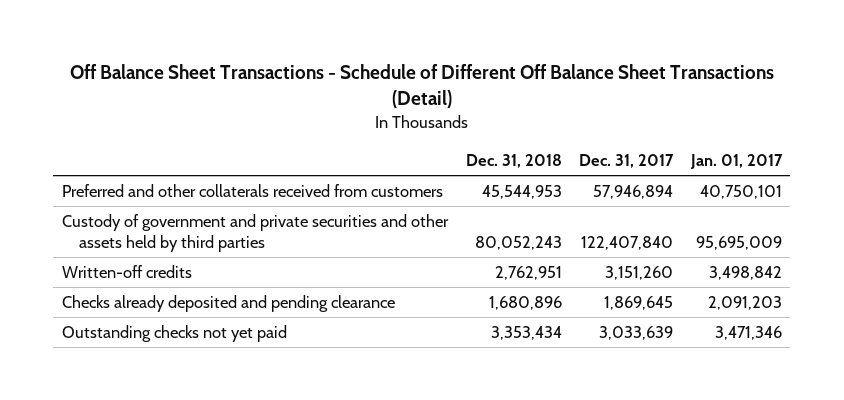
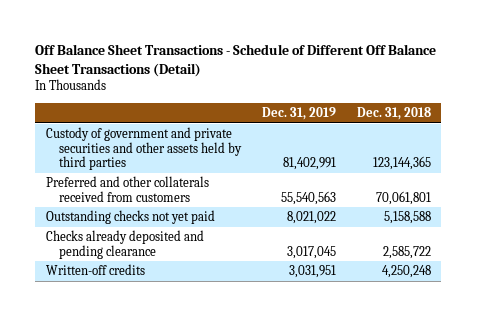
- | Dec. 31, 2018 | Dec. 31, 2017 | Jan. 01, 2017
+ | Dec. 31, 2019 | Dec. 31, 2018
- Preferred and other collaterals received from customers | 45,544,953 | 57,946,894 | 40,750,101
- Custody of government and private securities and other assets held by third parties | 80,052,243 | 122,407,840 | 95,695,009
- Written-off credits | 2,762,951 | 3,151,260 | 3,498,842
- Checks already deposited and pending clearance | 1,680,896 | 1,869,645 | 2,091,203
- Outstanding checks not yet paid | 3,353,434 | 3,033,639 | 3,471,346
+ Custody of government and private securities and other assets held by third parties | 81,402,991 | 123,144,365
+ Preferred and other collaterals received from customers | 55,540,563 | 70,061,801
+ Outstanding checks not yet paid | 8,021,022 | 5,158,588
+ Checks already deposited and pending clearance | 3,017,045 | 2,585,722
+ Written-off credits | 3,031,951 | 4,250,248

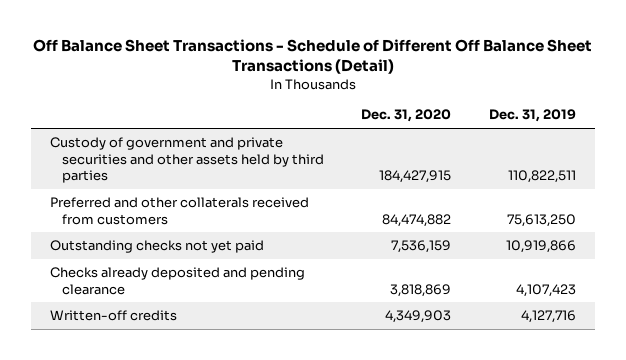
- | Dec. 31, 2019 | Dec. 31, 2018
+ | Dec. 31, 2020 | Dec. 31, 2019
- Custody of government and private securities and other assets held by third parties | 81,402,991 | 123,144,365
- Preferred and other collaterals received from customers | 55,540,563 | 70,061,801
- Outstanding checks not yet paid | 8,021,022 | 5,158,588
- Checks already deposited and pending clearance | 3,017,045 | 2,585,722
- Written-off credits | 3,031,951 | 4,250,248
+ Custody of government and private securities and other assets held by third parties | 184,427,915 | 110,822,511
+ Preferred and other collaterals received from customers | 84,474,882 | 75,613,250
+ Outstanding checks not yet paid | 7,536,159 | 10,919,866
+ Checks already deposited and pending clearance | 3,818,869 | 4,107,423
+ Written-off credits | 4,349,903 | 4,127,716

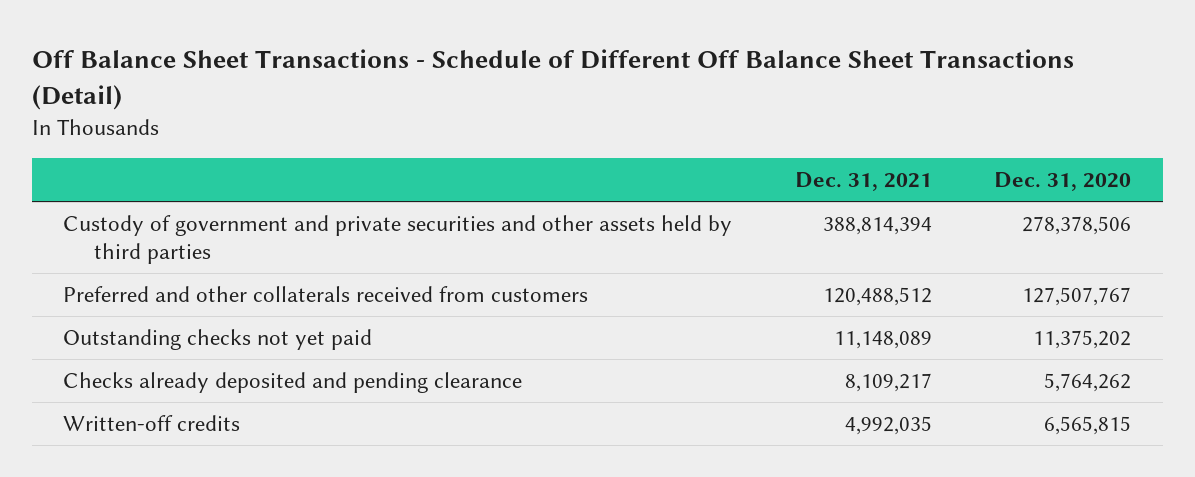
- | Dec. 31, 2020 | Dec. 31, 2019
+ | Dec. 31, 2021 | Dec. 31, 2020
- Custody of government and private securities and other assets held by third parties | 184,427,915 | 110,822,511
- Preferred and other collaterals received from customers | 84,474,882 | 75,613,250
- Outstanding checks not yet paid | 7,536,159 | 10,919,866
- Checks already deposited and pending clearance | 3,818,869 | 4,107,423
- Written-off credits | 4,349,903 | 4,127,716
+ Custody of government and private securities and other assets held by third parties | 388,814,394 | 278,378,506
+ Preferred and other collaterals received from customers | 120,488,512 | 127,507,767
+ Outstanding checks not yet paid | 11,148,089 | 11,375,202
+ Checks already deposited and pending clearance | 8,109,217 | 5,764,262
+ Written-off credits | 4,992,035 | 6,565,815

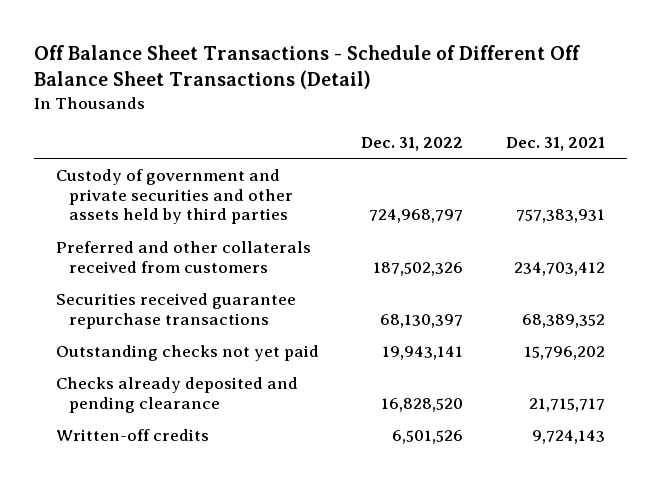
- | Dec. 31, 2021 | Dec. 31, 2020
+ | Dec. 31, 2022 | Dec. 31, 2021
- Custody of government and private securities and other assets held by third parties | 388,814,394 | 278,378,506
- Preferred and other collaterals received from customers | 120,488,512 | 127,507,767
- Outstanding checks not yet paid | 11,148,089 | 11,375,202
- Checks already deposited and pending clearance | 8,109,217 | 5,764,262
- Written-off credits | 4,992,035 | 6,565,815
+ Custody of government and private securities and other assets held by third parties | 724,968,797 | 757,383,931
+ Preferred and other collaterals received from customers | 187,502,326 | 234,703,412
+ Securities received guarantee repurchase transactions | 68,130,397 | 68,389,352
+ Outstanding checks not yet paid | 19,943,141 | 15,796,202
+ Checks already deposited and pending clearance | 16,828,520 | 21,715,717
+ Written-off credits | 6,501,526 | 9,724,143

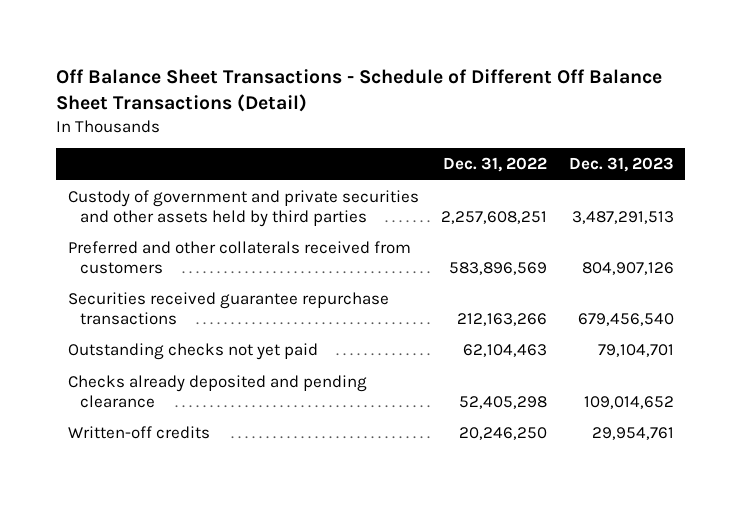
- | Dec. 31, 2022 | Dec. 31, 2021
+ | Dec. 31, 2022 | Dec. 31, 2023
- Custody of government and private securities and other assets held by third parties | 724,968,797 | 757,383,931
- Preferred and other collaterals received from customers | 187,502,326 | 234,703,412
- Securities received guarantee repurchase transactions | 68,130,397 | 68,389,352
- Outstanding checks not yet paid | 19,943,141 | 15,796,202
- Checks already deposited and pending clearance | 16,828,520 | 21,715,717
- Written-off credits | 6,501,526 | 9,724,143
+ Custody of government and private securities and other assets held by third parties | 2,257,608,251 | 3,487,291,513
+ Preferred and other collaterals received from customers | 583,896,569 | 804,907,126
+ Securities received guarantee repurchase transactions | 212,163,266 | 679,456,540
+ Outstanding checks not yet paid | 62,104,463 | 79,104,701
+ Checks already deposited and pending clearance | 52,405,298 | 109,014,652
+ Written-off credits | 20,246,250 | 29,954,761

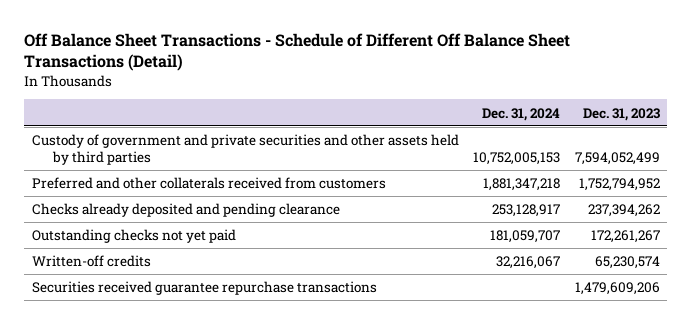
- | Dec. 31, 2022 | Dec. 31, 2023
+ | Dec. 31, 2024 | Dec. 31, 2023
- Custody of government and private securities and other assets held by third parties | 2,257,608,251 | 3,487,291,513
- Preferred and other collaterals received from customers | 583,896,569 | 804,907,126
- Securities received guarantee repurchase transactions | 212,163,266 | 679,456,540
- Outstanding checks not yet paid | 62,104,463 | 79,104,701
- Checks already deposited and pending clearance | 52,405,298 | 109,014,652
- Written-off credits | 20,246,250 | 29,954,761
+ Custody of government and private securities and other assets held by third parties | 10,752,005,153 | 7,594,052,499
+ Preferred and other collaterals received from customers | 1,881,347,218 | 1,752,794,952
+ Checks already deposited and pending clearance | 253,128,917 | 237,394,262
+ Outstanding checks not yet paid | 181,059,707 | 172,261,267
+ Written-off credits | 32,216,067 | 65,230,574
+ Securities received guarantee repurchase transactions | | 1,479,609,206

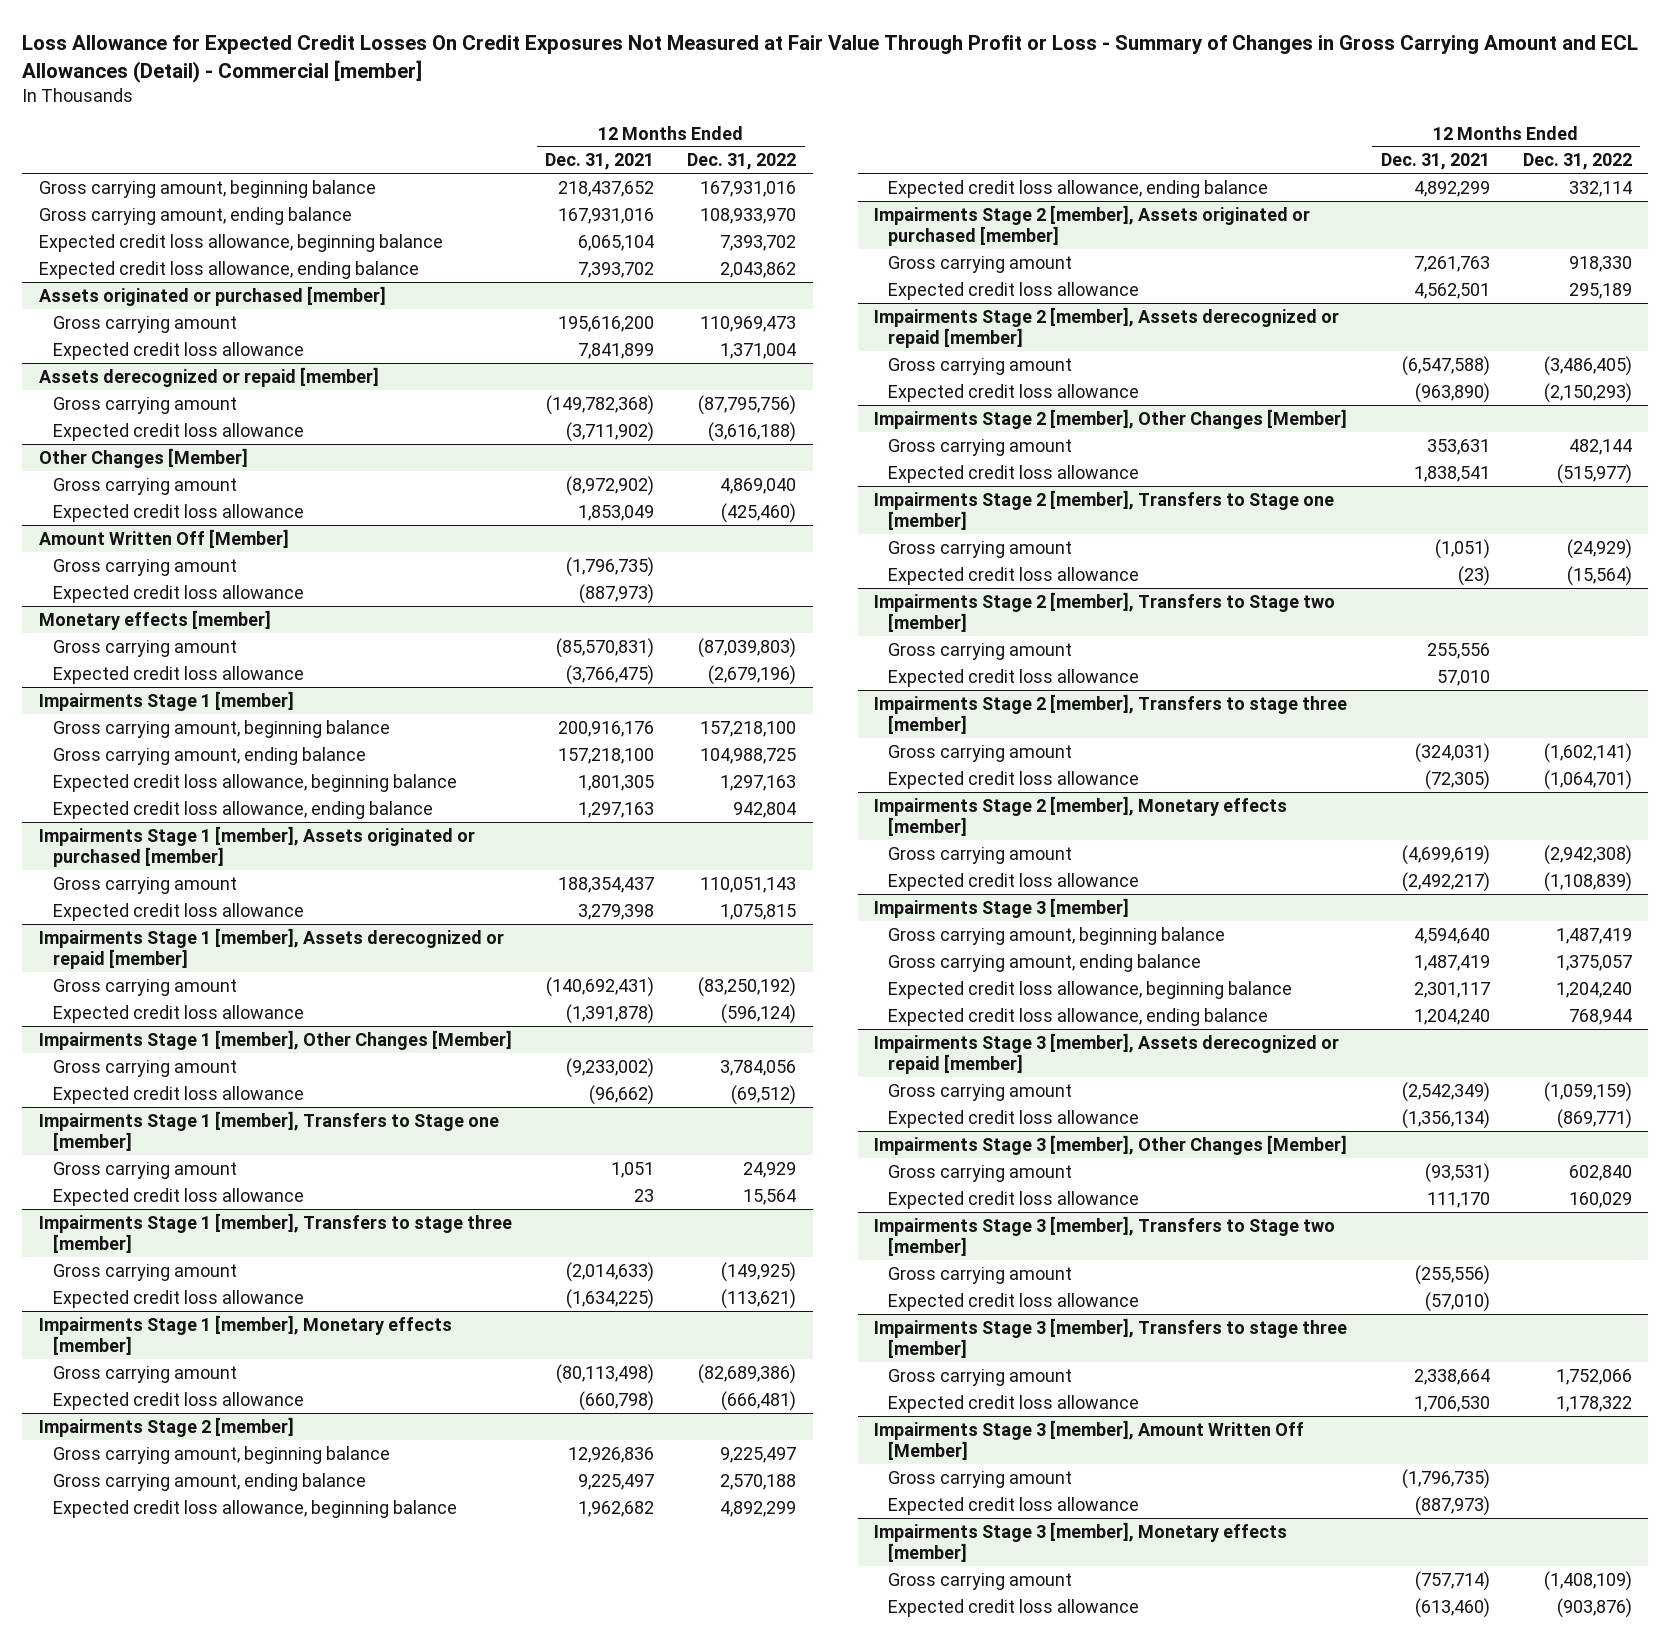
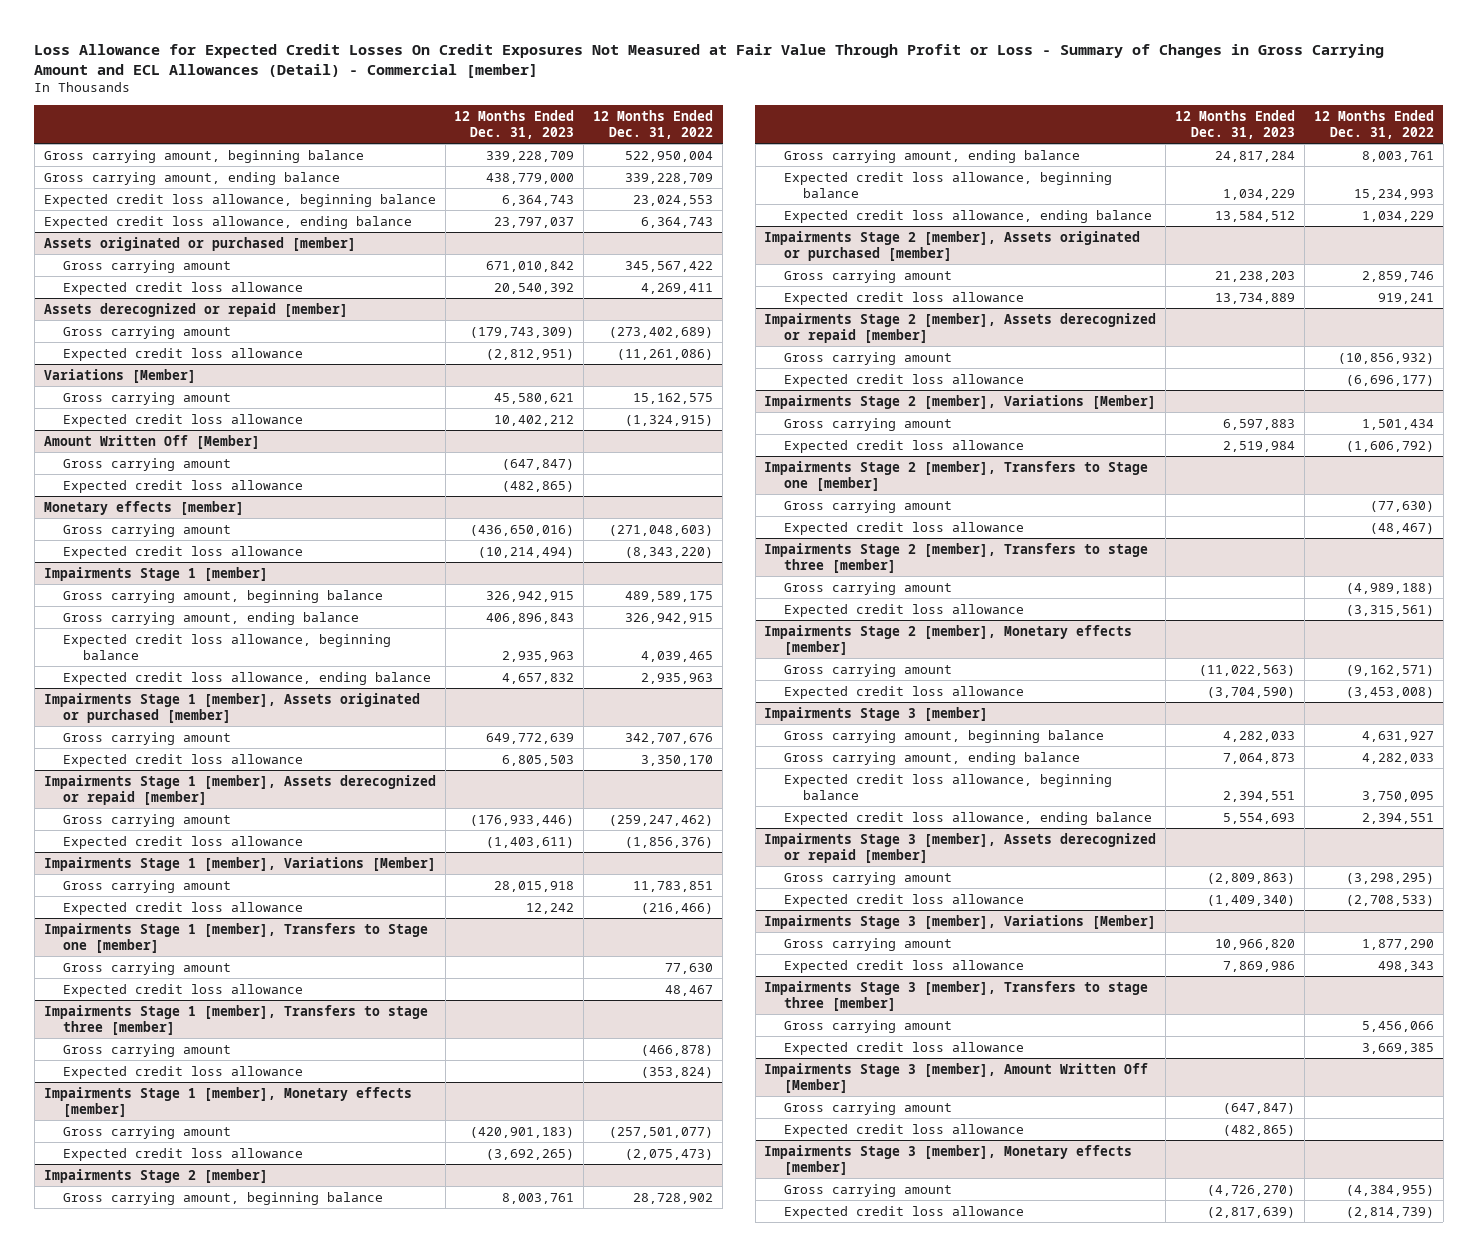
- | 12 Months Ended Dec. 31, 2021 | 12 Months Ended Dec. 31, 2022
+ | 12 Months Ended Dec. 31, 2023 | 12 Months Ended Dec. 31, 2022
- Gross carrying amount, beginning balance | 218,437,652 | 167,931,016
- Gross carrying amount, ending balance | 167,931,016 | 108,933,970
- Expected credit loss allowance, beginning balance | 6,065,104 | 7,393,702
- Expected credit loss allowance, ending balance | 7,393,702 | 2,043,862
+ Gross carrying amount, beginning balance | 339,228,709 | 522,950,004
+ Gross carrying amount, ending balance | 438,779,000 | 339,228,709
+ Expected credit loss allowance, beginning balance | 6,364,743 | 23,024,553
+ Expected credit loss allowance, ending balance | 23,797,037 | 6,364,743
@ Assets originated or purchased [member]
- Gross carrying amount | 195,616,200 | 110,969,473
- Expected credit loss allowance | 7,841,899 | 1,371,004
+ Gross carrying amount | 671,010,842 | 345,567,422
+ Expected credit loss allowance | 20,540,392 | 4,269,411
@ Assets derecognized or repaid [member]
- Gross carrying amount | (149,782,368) | (87,795,756)
- Expected credit loss allowance | (3,711,902) | (3,616,188)
- Other Changes [Member]
- Gross carrying amount | (8,972,902) | 4,869,040
- Expected credit loss allowance | 1,853,049 | (425,460)
@ Assets derecognized or repaid [member]
+ Gross carrying amount | (179,743,309) | (273,402,689)
+ Expected credit loss allowance | (2,812,951) | (11,261,086)
+ Variations [Member]
+ Gross carrying amount | 45,580,621 | 15,162,575
+ Expected credit loss allowance | 10,402,212 | (1,324,915)
@ Monetary effects [member]
- Gross carrying amount | (85,570,831) | (87,039,803)
- Expected credit loss allowance | (3,766,475) | (2,679,196)
+ Gross carrying amount | (436,650,016) | (271,048,603)
+ Expected credit loss allowance | (10,214,494) | (8,343,220)
@ Impairments Stage 1 [member]
- Gross carrying amount, beginning balance | 200,916,176 | 157,218,100
- Gross carrying amount, ending balance | 157,218,100 | 104,988,725
- Expected credit loss allowance, beginning balance | 1,801,305 | 1,297,163
- Expected credit loss allowance, ending balance | 1,297,163 | 942,804
+ Gross carrying amount, beginning balance | 326,942,915 | 489,589,175
+ Gross carrying amount, ending balance | 406,896,843 | 326,942,915
+ Expected credit loss allowance, beginning balance | 2,935,963 | 4,039,465
+ Expected credit loss allowance, ending balance | 4,657,832 | 2,935,963
@ Impairments Stage 1 [member], Assets originated or purchased [member]
- Gross carrying amount | 188,354,437 | 110,051,143
- Expected credit loss allowance | 3,279,398 | 1,075,815
+ Gross carrying amount | 649,772,639 | 342,707,676
+ Expected credit loss allowance | 6,805,503 | 3,350,170
@ Impairments Stage 1 [member], Assets derecognized or repaid [member]
- Gross carrying amount | (140,692,431) | (83,250,192)
- Expected credit loss allowance | (1,391,878) | (596,124)
- Impairments Stage 1 [member], Other Changes [Member]
- Gross carrying amount | (9,233,002) | 3,784,056
- Expected credit loss allowance | (96,662) | (69,512)
@ Impairments Stage 1 [member], Assets derecognized or repaid [member]
+ Gross carrying amount | (176,933,446) | (259,247,462)
+ Expected credit loss allowance | (1,403,611) | (1,856,376)
+ Impairments Stage 1 [member], Variations [Member]
+ Gross carrying amount | 28,015,918 | 11,783,851
+ Expected credit loss allowance | 12,242 | (216,466)
@ Impairments Stage 1 [member], Transfers to Stage one [member]
- Gross carrying amount | 1,051 | 24,929
- Expected credit loss allowance | 23 | 15,564
+ Gross carrying amount | | 77,630
+ Expected credit loss allowance | | 48,467
@ Impairments Stage 1 [member], Transfers to stage three [member]
- Gross carrying amount | (2,014,633) | (149,925)
- Expected credit loss allowance | (1,634,225) | (113,621)
+ Gross carrying amount | | (466,878)
+ Expected credit loss allowance | | (353,824)
@ Impairments Stage 1 [member], Monetary effects [member]
- Gross carrying amount | (80,113,498) | (82,689,386)
- Expected credit loss allowance | (660,798) | (666,481)
+ Gross carrying amount | (420,901,183) | (257,501,077)
+ Expected credit loss allowance | (3,692,265) | (2,075,473)
@ Impairments Stage 2 [member]
- Gross carrying amount, beginning balance | 12,926,836 | 9,225,497
- Gross carrying amount, ending balance | 9,225,497 | 2,570,188
- Expected credit loss allowance, beginning balance | 1,962,682 | 4,892,299
- Expected credit loss allowance, ending balance | 4,892,299 | 332,114
+ Gross carrying amount, beginning balance | 8,003,761 | 28,728,902
+ Gross carrying amount, ending balance | 24,817,284 | 8,003,761
+ Expected credit loss allowance, beginning balance | 1,034,229 | 15,234,993
+ Expected credit loss allowance, ending balance | 13,584,512 | 1,034,229
@ Impairments Stage 2 [member], Assets originated or purchased [member]
- Gross carrying amount | 7,261,763 | 918,330
- Expected credit loss allowance | 4,562,501 | 295,189
+ Gross carrying amount | 21,238,203 | 2,859,746
+ Expected credit loss allowance | 13,734,889 | 919,241
@ Impairments Stage 2 [member], Assets derecognized or repaid [member]
- Gross carrying amount | (6,547,588) | (3,486,405)
- Expected credit loss allowance | (963,890) | (2,150,293)
- Impairments Stage 2 [member], Other Changes [Member]
- Gross carrying amount | 353,631 | 482,144
- Expected credit loss allowance | 1,838,541 | (515,977)
@ Impairments Stage 2 [member], Assets derecognized or repaid [member]
+ Gross carrying amount | | (10,856,932)
+ Expected credit loss allowance | | (6,696,177)
+ Impairments Stage 2 [member], Variations [Member]
+ Gross carrying amount | 6,597,883 | 1,501,434
+ Expected credit loss allowance | 2,519,984 | (1,606,792)
@ Impairments Stage 2 [member], Transfers to Stage one [member]
- Gross carrying amount | (1,051) | (24,929)
- Expected credit loss allowance | (23) | (15,564)
- Impairments Stage 2 [member], Transfers to Stage two [member]
- Gross carrying amount | 255,556 |
- Expected credit loss allowance | 57,010 |
@ Impairments Stage 2 [member], Transfers to Stage one [member]
+ Gross carrying amount | | (77,630)
+ Expected credit loss allowance | | (48,467)
@ Impairments Stage 2 [member], Transfers to stage three [member]
- Gross carrying amount | (324,031) | (1,602,141)
- Expected credit loss allowance | (72,305) | (1,064,701)
+ Gross carrying amount | | (4,989,188)
+ Expected credit loss allowance | | (3,315,561)
@ Impairments Stage 2 [member], Monetary effects [member]
- Gross carrying amount | (4,699,619) | (2,942,308)
- Expected credit loss allowance | (2,492,217) | (1,108,839)
+ Gross carrying amount | (11,022,563) | (9,162,571)
+ Expected credit loss allowance | (3,704,590) | (3,453,008)
@ Impairments Stage 3 [member]
- Gross carrying amount, beginning balance | 4,594,640 | 1,487,419
- Gross carrying amount, ending balance | 1,487,419 | 1,375,057
- Expected credit loss allowance, beginning balance | 2,301,117 | 1,204,240
- Expected credit loss allowance, ending balance | 1,204,240 | 768,944
+ Gross carrying amount, beginning balance | 4,282,033 | 4,631,927
+ Gross carrying amount, ending balance | 7,064,873 | 4,282,033
+ Expected credit loss allowance, beginning balance | 2,394,551 | 3,750,095
+ Expected credit loss allowance, ending balance | 5,554,693 | 2,394,551
@ Impairments Stage 3 [member], Assets derecognized or repaid [member]
- Gross carrying amount | (2,542,349) | (1,059,159)
- Expected credit loss allowance | (1,356,134) | (869,771)
- Impairments Stage 3 [member], Other Changes [Member]
- Gross carrying amount | (93,531) | 602,840
- Expected credit loss allowance | 111,170 | 160,029
- Impairments Stage 3 [member], Transfers to Stage two [member]
- Gross carrying amount | (255,556) |
- Expected credit loss allowance | (57,010) |
@ Impairments Stage 3 [member], Assets derecognized or repaid [member]
+ Gross carrying amount | (2,809,863) | (3,298,295)
+ Expected credit loss allowance | (1,409,340) | (2,708,533)
+ Impairments Stage 3 [member], Variations [Member]
+ Gross carrying amount | 10,966,820 | 1,877,290
+ Expected credit loss allowance | 7,869,986 | 498,343
@ Impairments Stage 3 [member], Transfers to stage three [member]
- Gross carrying amount | 2,338,664 | 1,752,066
- Expected credit loss allowance | 1,706,530 | 1,178,322
+ Gross carrying amount | | 5,456,066
+ Expected credit loss allowance | | 3,669,385
@ Impairments Stage 3 [member], Monetary effects [member]
- Gross carrying amount | (757,714) | (1,408,109)
- Expected credit loss allowance | (613,460) | (903,876)
+ Gross carrying amount | (4,726,270) | (4,384,955)
+ Expected credit loss allowance | (2,817,639) | (2,814,739)

